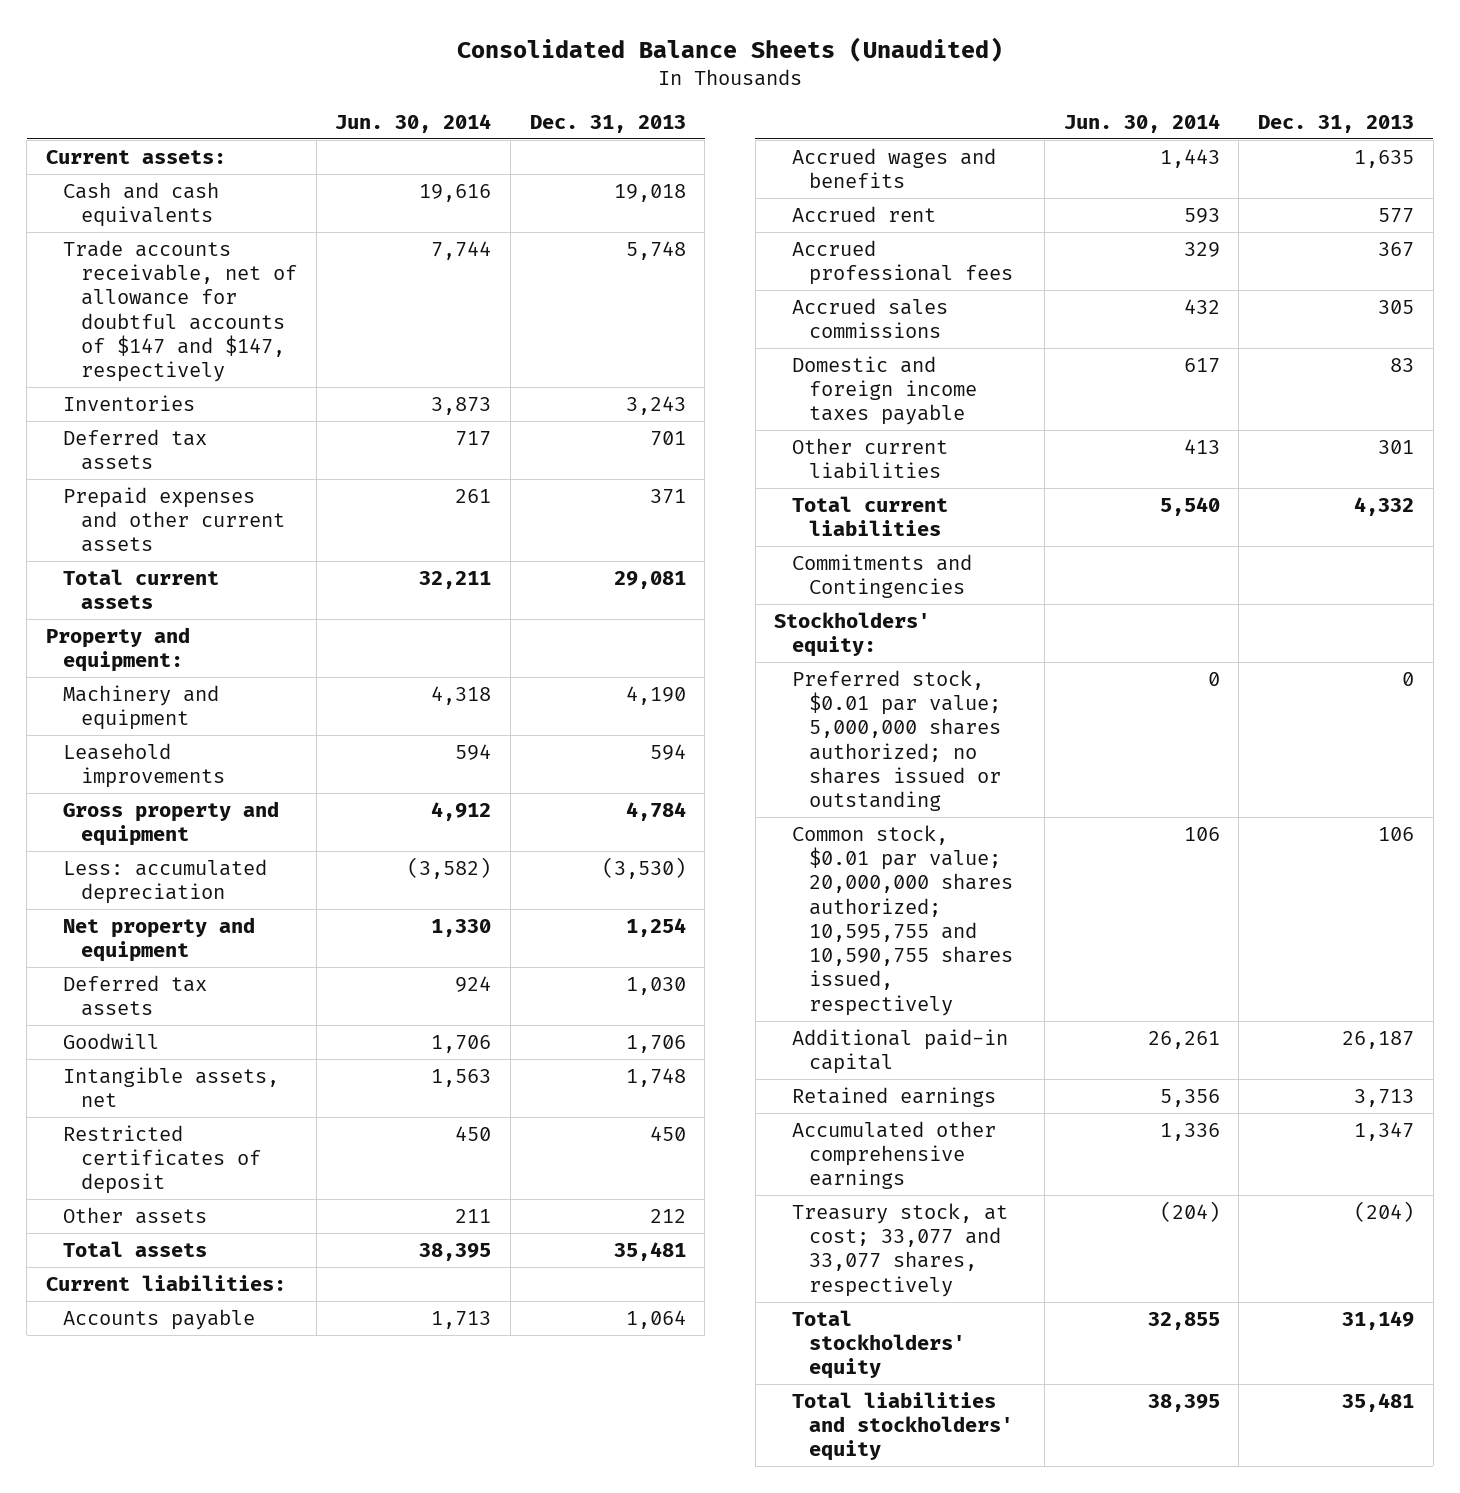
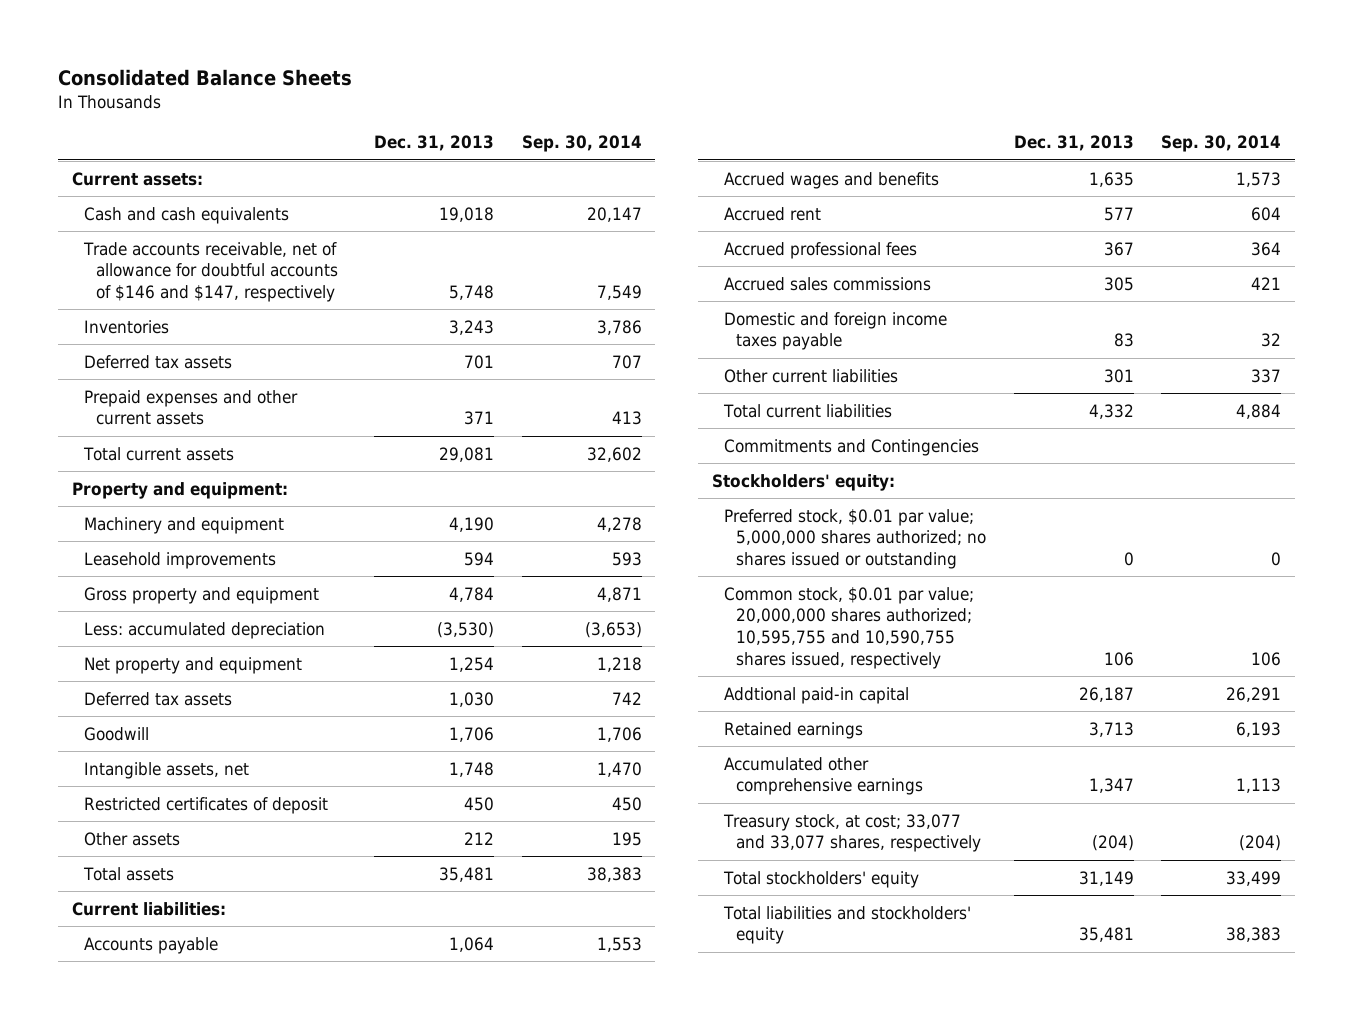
- Consolidated Balance Sheets (Unaudited)
+ Consolidated Balance Sheets
- | Jun. 30, 2014 | Dec. 31, 2013
+ | Dec. 31, 2013 | Sep. 30, 2014
- Trade accounts receivable, net of allowance for doubtful accounts of $147 and $147, respectively | 7,744 | 5,748
+ Trade accounts receivable, net of allowance for doubtful accounts of $146 and $147, respectively | 5,748 | 7,549
- Additional paid-in capital | 26,261 | 26,187
+ Addtional paid-in capital | 26,187 | 26,291

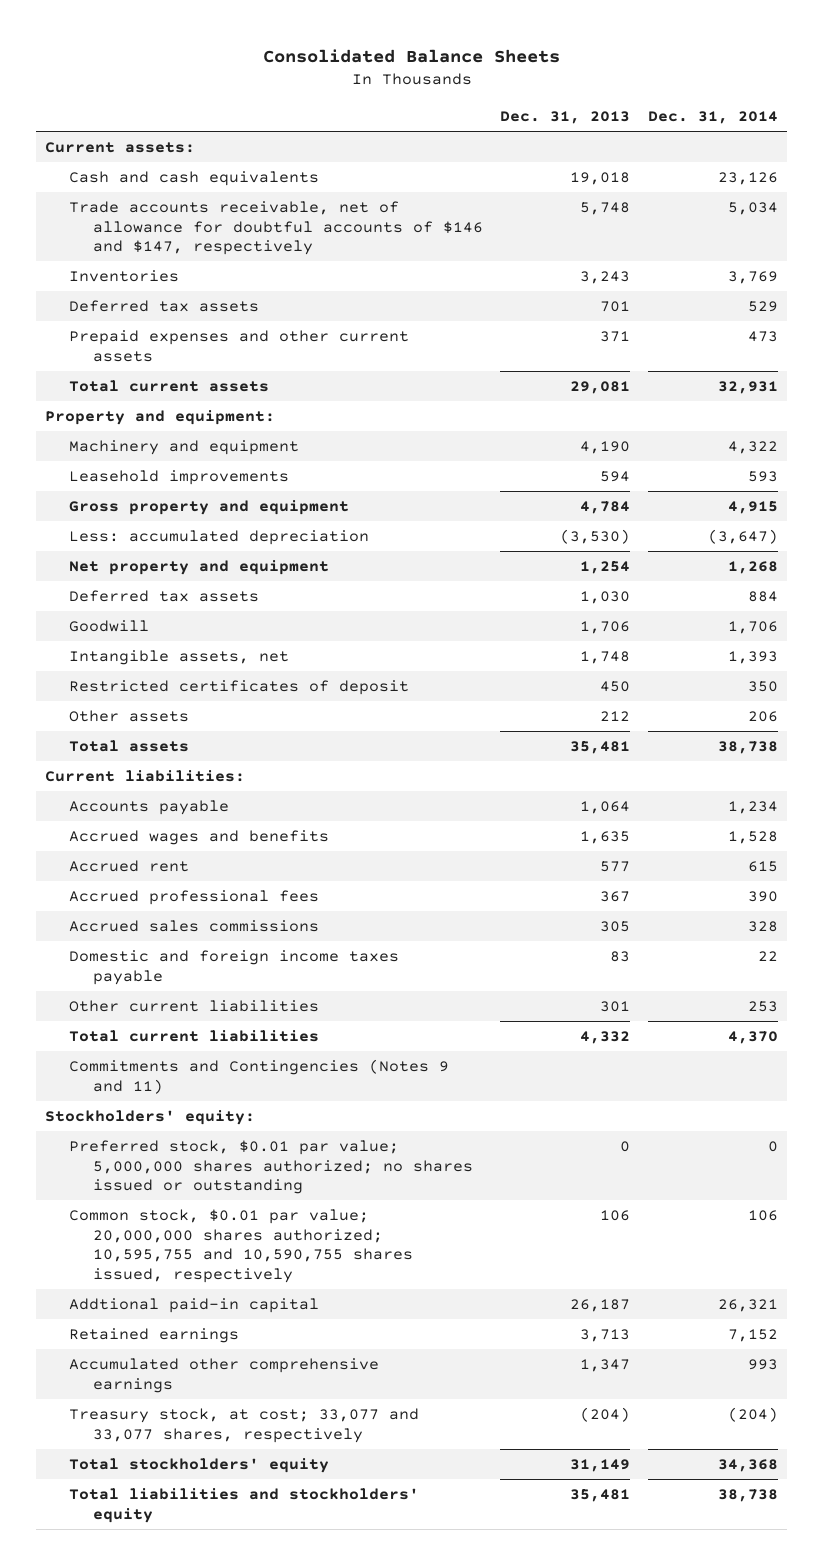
- | Dec. 31, 2013 | Sep. 30, 2014
+ | Dec. 31, 2013 | Dec. 31, 2014
- Commitments and Contingencies
+ Commitments and Contingencies (Notes 9 and 11)

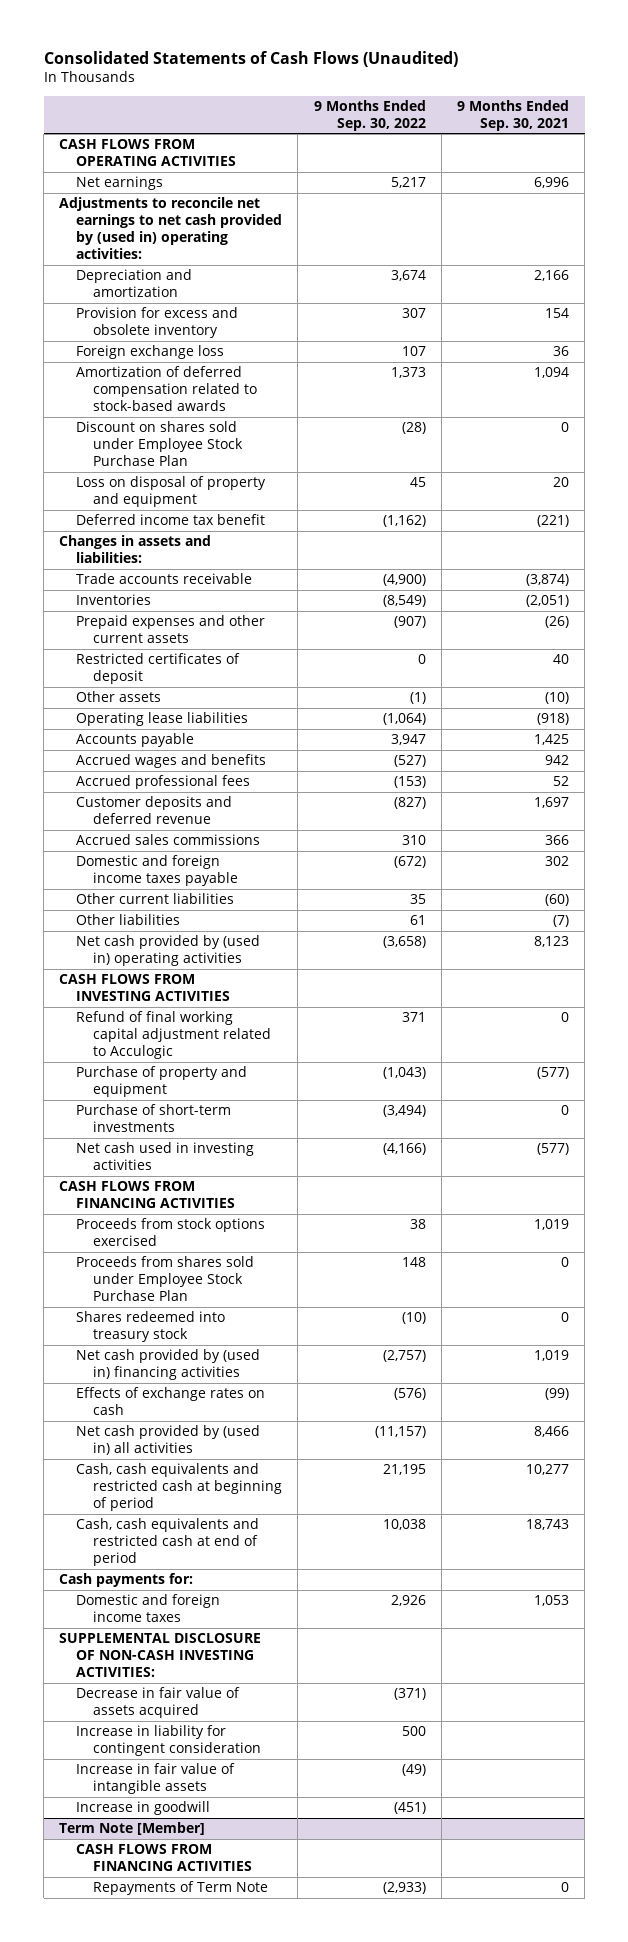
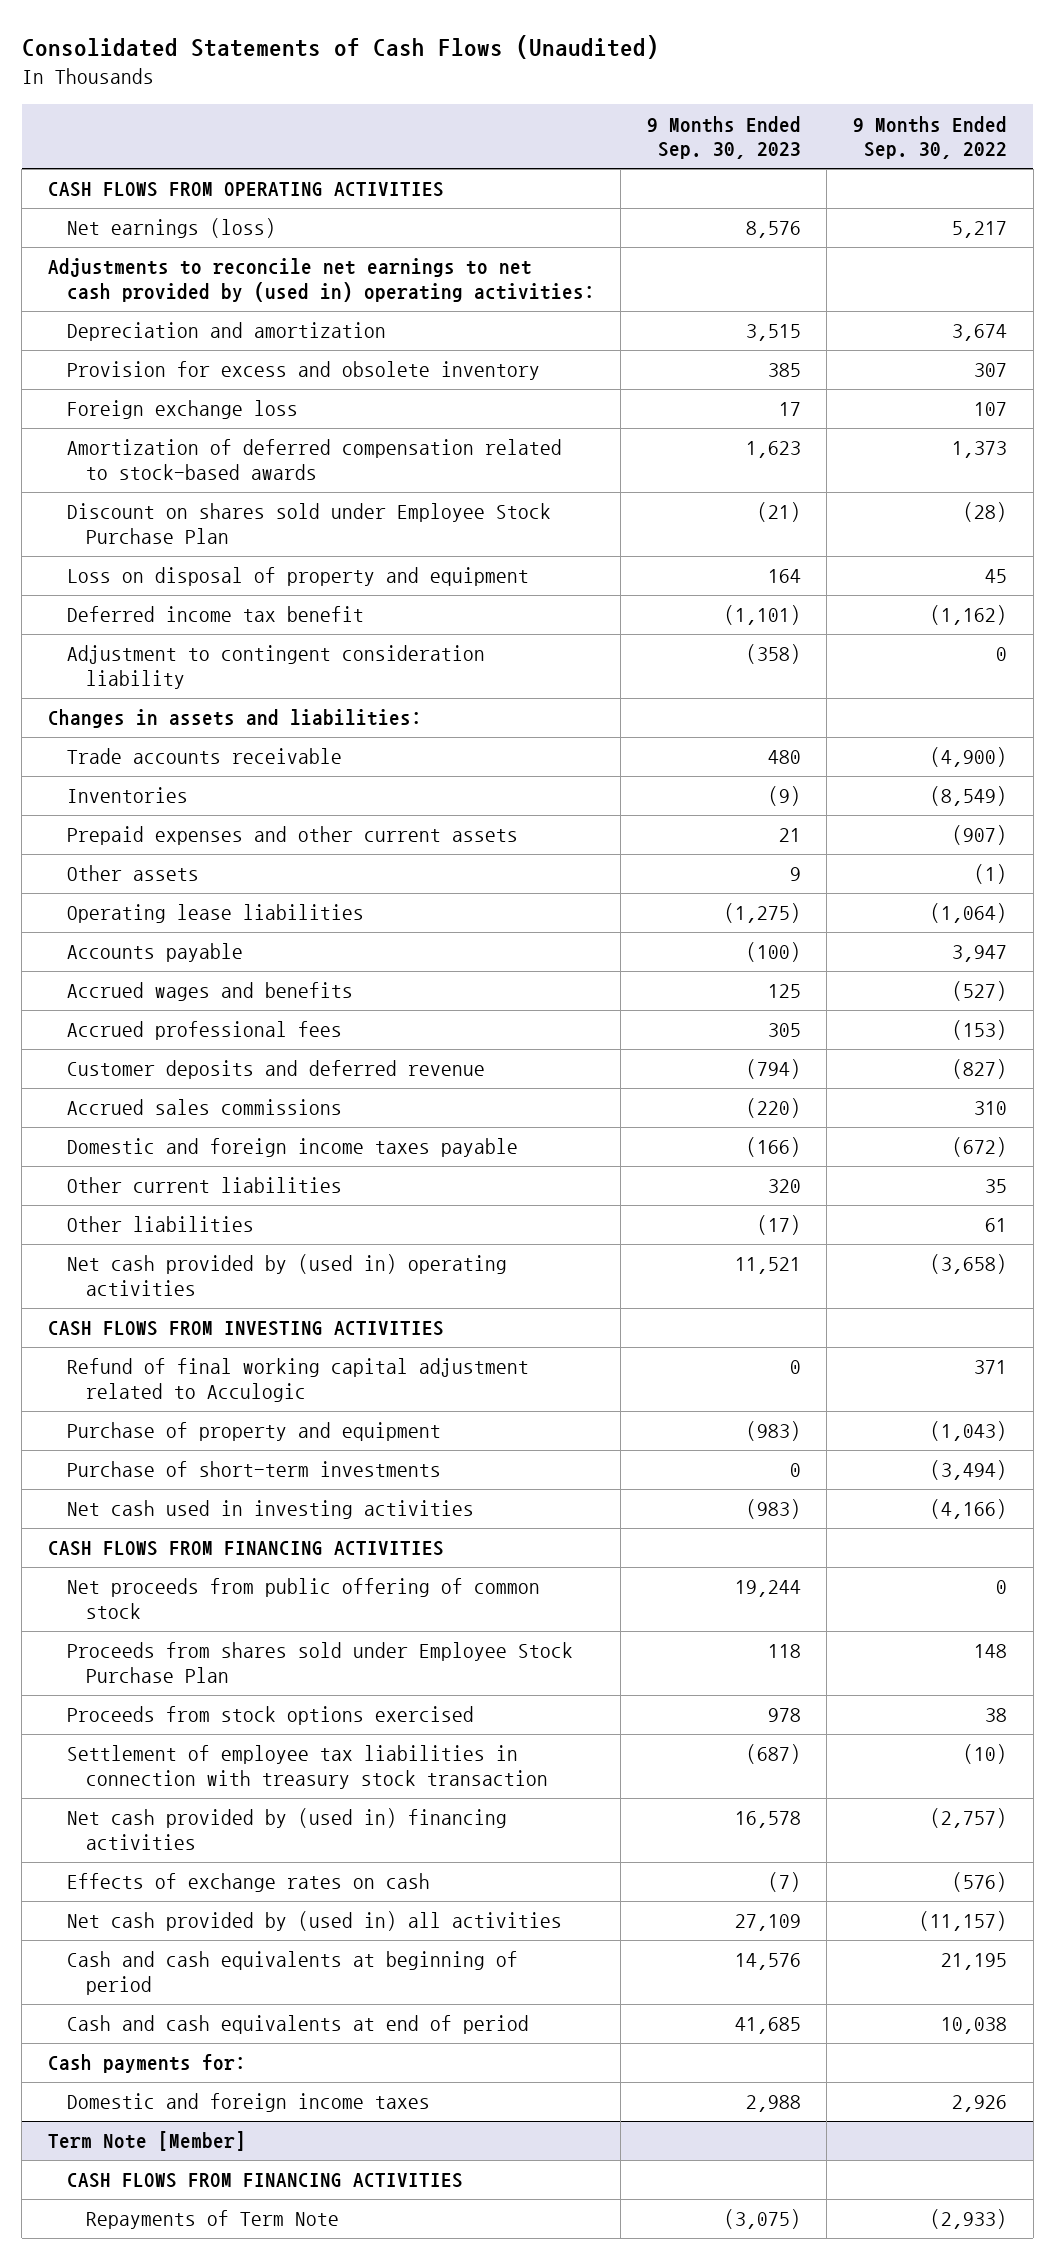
- | 9 Months Ended Sep. 30, 2022 | 9 Months Ended Sep. 30, 2021
+ | 9 Months Ended Sep. 30, 2023 | 9 Months Ended Sep. 30, 2022
- Net earnings | 5,217 | 6,996
+ Net earnings (loss) | 8,576 | 5,217
+ Adjustment to contingent consideration liability | (358) | 0
- Restricted certificates of deposit | 0 | 40
+ Net proceeds from public offering of common stock | 19,244 | 0
- Shares redeemed into treasury stock | (10) | 0
moved down: Proceeds from stock options exercised | 978 | 38
+ Settlement of employee tax liabilities in connection with treasury stock transaction | (687) | (10)
- Cash, cash equivalents and restricted cash at beginning of period | 21,195 | 10,277
- Cash, cash equivalents and restricted cash at end of period | 10,038 | 18,743
+ Cash and cash equivalents at beginning of period | 14,576 | 21,195
+ Cash and cash equivalents at end of period | 41,685 | 10,038
- SUPPLEMENTAL DISCLOSURE OF NON-CASH INVESTING ACTIVITIES:
- Decrease in fair value of assets acquired | (371) |
- Increase in liability for contingent consideration | 500 |
- Increase in fair value of intangible assets | (49) |
- Increase in goodwill | (451) |

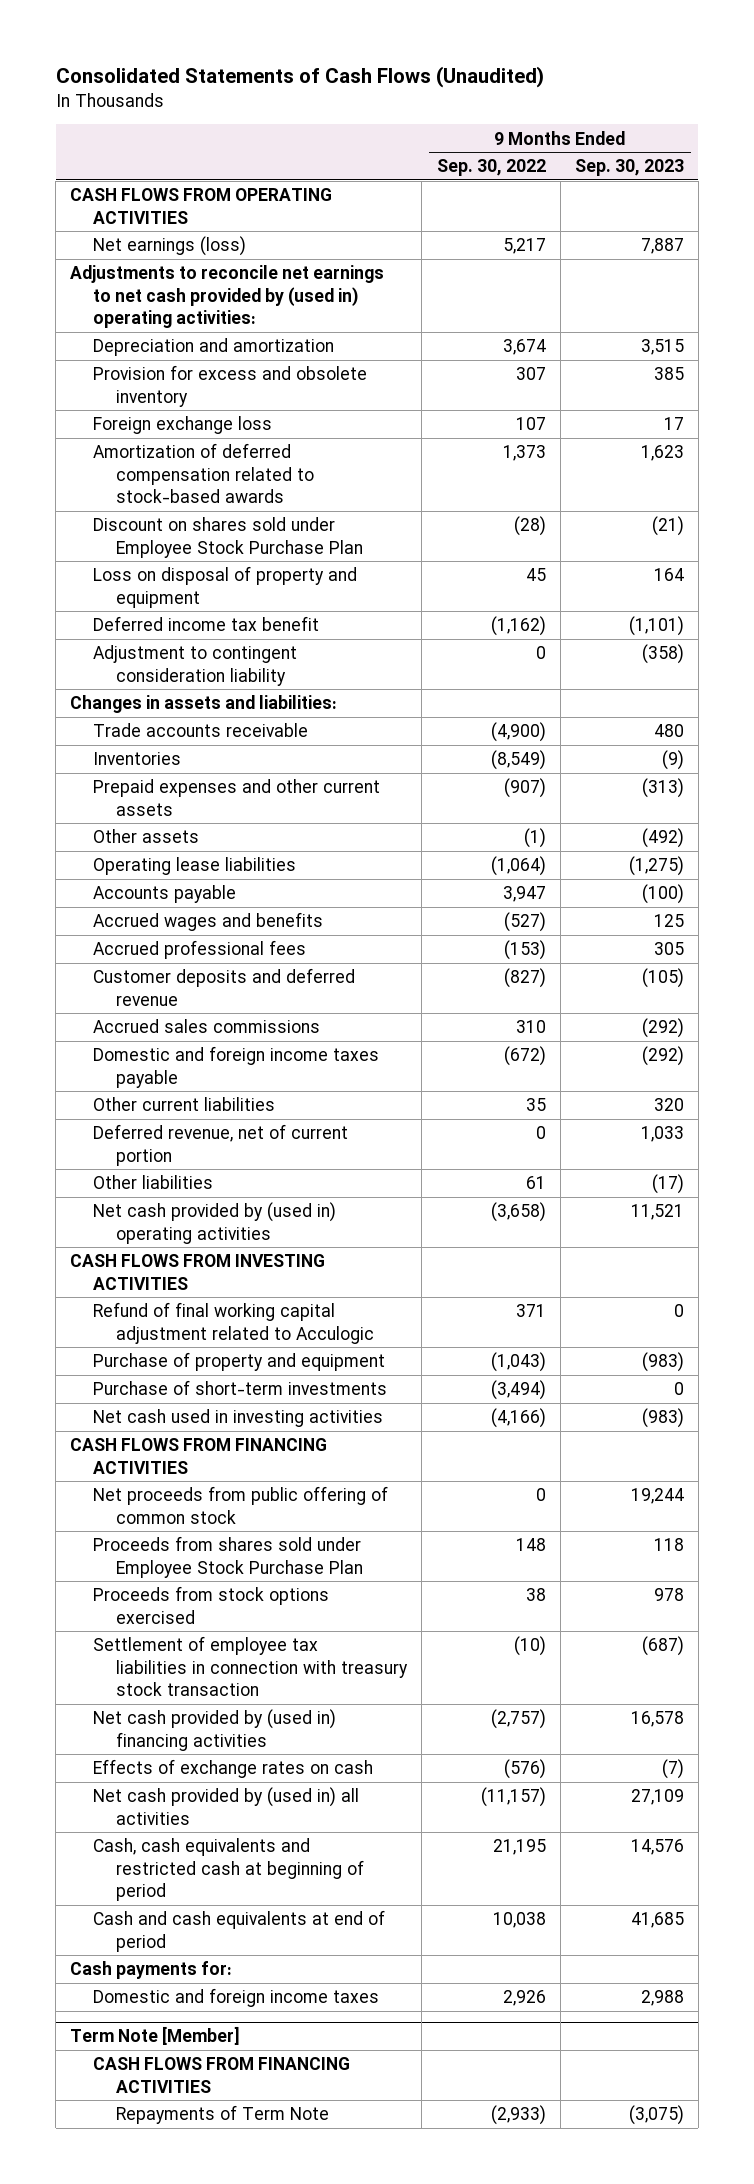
- | 9 Months Ended Sep. 30, 2023 | 9 Months Ended Sep. 30, 2022
+ | 9 Months Ended Sep. 30, 2022 | 9 Months Ended Sep. 30, 2023
- Net earnings (loss) | 8,576 | 5,217
+ Net earnings (loss) | 5,217 | 7,887
- Prepaid expenses and other current assets | 21 | (907)
- Other assets | 9 | (1)
+ Prepaid expenses and other current assets | (907) | (313)
+ Other assets | (1) | (492)
- Customer deposits and deferred revenue | (794) | (827)
- Accrued sales commissions | (220) | 310
- Domestic and foreign income taxes payable | (166) | (672)
+ Customer deposits and deferred revenue | (827) | (105)
+ Accrued sales commissions | 310 | (292)
+ Domestic and foreign income taxes payable | (672) | (292)
+ Deferred revenue, net of current portion | 0 | 1,033
- Cash and cash equivalents at beginning of period | 14,576 | 21,195
+ Cash, cash equivalents and restricted cash at beginning of period | 21,195 | 14,576

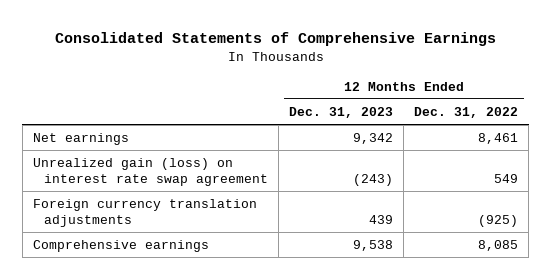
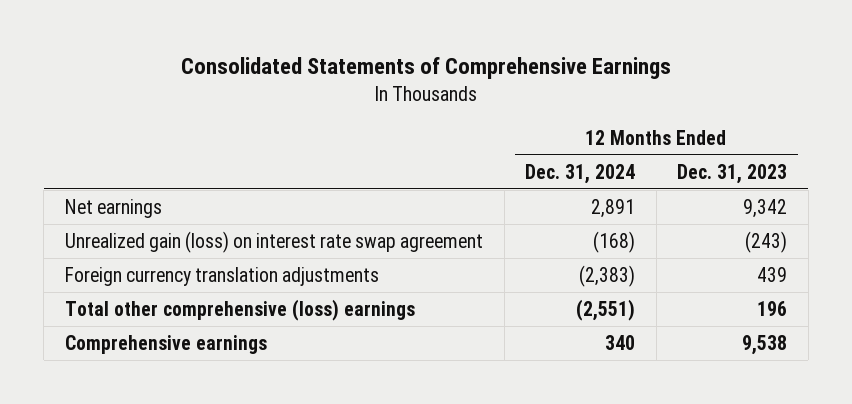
- | 12 Months Ended Dec. 31, 2023 | 12 Months Ended Dec. 31, 2022
+ | 12 Months Ended Dec. 31, 2024 | 12 Months Ended Dec. 31, 2023
+ Total other comprehensive (loss) earnings | (2,551) | 196

